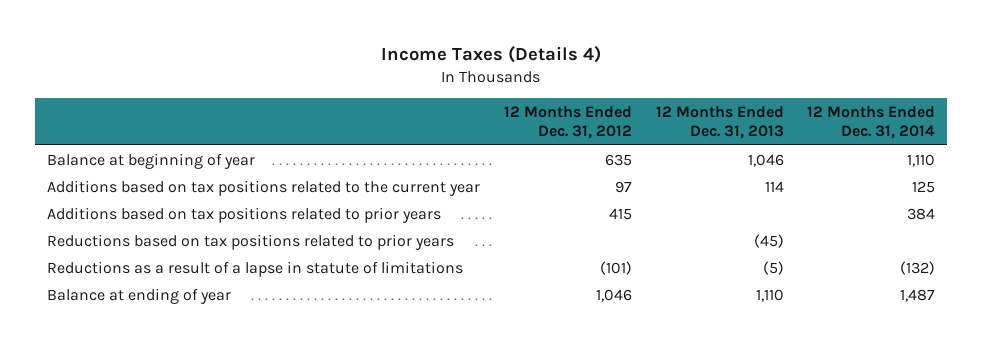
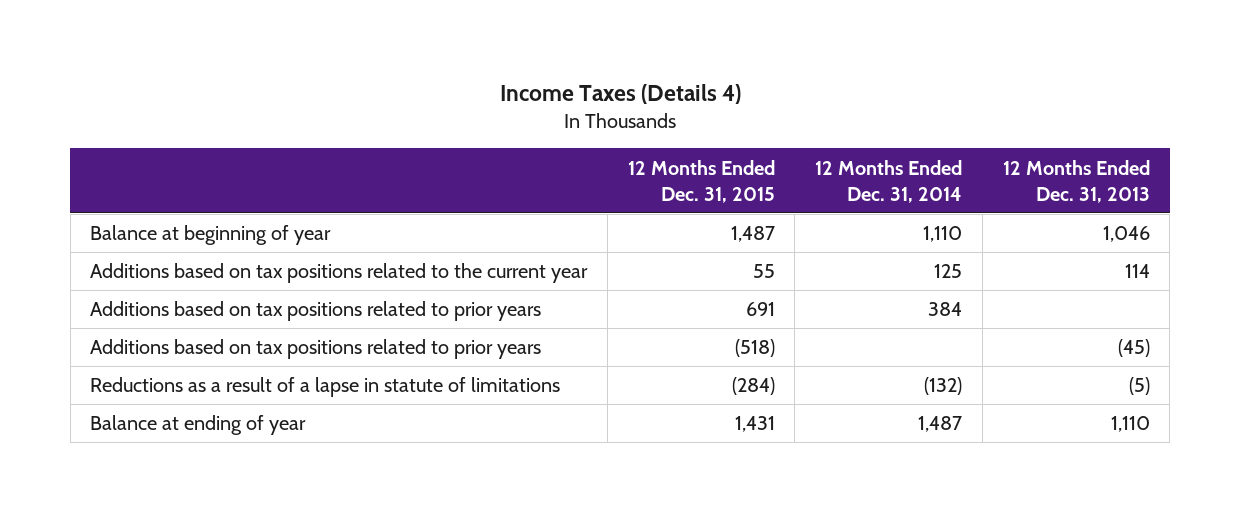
- | 12 Months Ended Dec. 31, 2012 | 12 Months Ended Dec. 31, 2013 | 12 Months Ended Dec. 31, 2014
+ | 12 Months Ended Dec. 31, 2015 | 12 Months Ended Dec. 31, 2014 | 12 Months Ended Dec. 31, 2013
- Reductions based on tax positions related to prior years | | (45) |
+ Additions based on tax positions related to prior years | (518) | | (45)

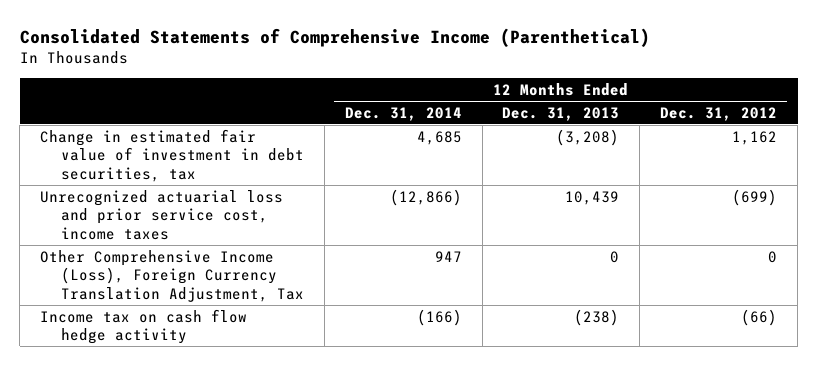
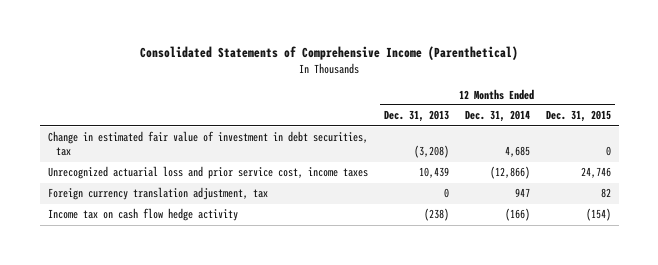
- | 12 Months Ended Dec. 31, 2014 | 12 Months Ended Dec. 31, 2013 | 12 Months Ended Dec. 31, 2012
+ | 12 Months Ended Dec. 31, 2013 | 12 Months Ended Dec. 31, 2014 | 12 Months Ended Dec. 31, 2015
- Other Comprehensive Income (Loss), Foreign Currency Translation Adjustment, Tax | 947 | 0 | 0
+ Foreign currency translation adjustment, tax | 0 | 947 | 82

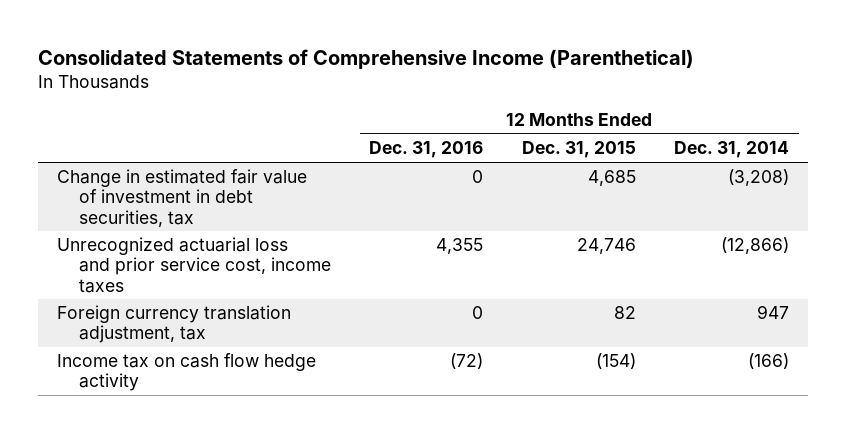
- | 12 Months Ended Dec. 31, 2013 | 12 Months Ended Dec. 31, 2014 | 12 Months Ended Dec. 31, 2015
+ | 12 Months Ended Dec. 31, 2016 | 12 Months Ended Dec. 31, 2015 | 12 Months Ended Dec. 31, 2014
- Change in estimated fair value of investment in debt securities, tax | (3,208) | 4,685 | 0
+ Change in estimated fair value of investment in debt securities, tax | 0 | 4,685 | (3,208)

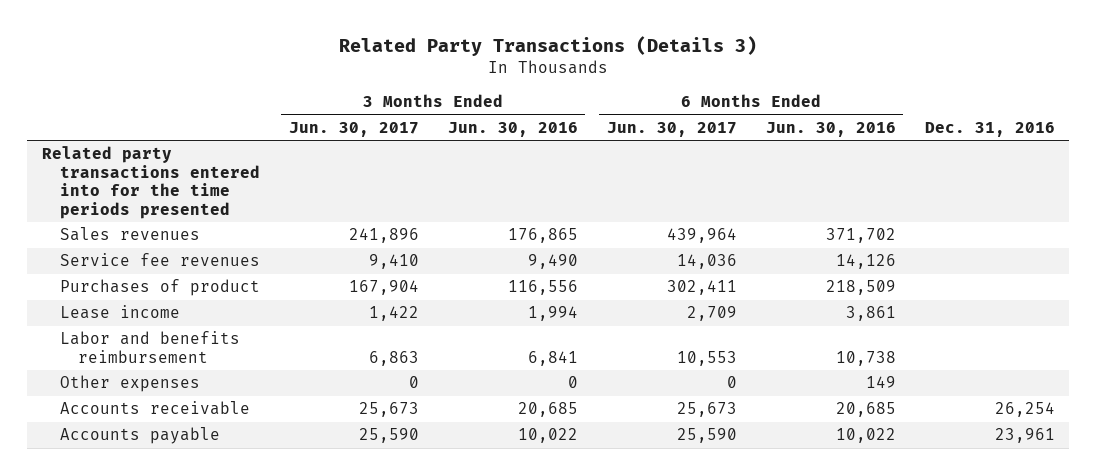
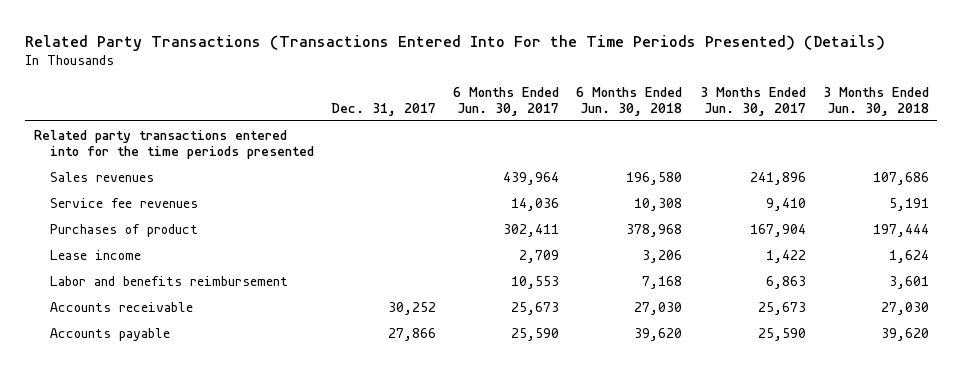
- Related Party Transactions (Details 3)
+ Related Party Transactions (Transactions Entered Into For the Time Periods Presented) (Details)
- | 3 Months Ended Jun. 30, 2017 | 3 Months Ended Jun. 30, 2016 | 6 Months Ended Jun. 30, 2017 | 6 Months Ended Jun. 30, 2016 | Dec. 31, 2016
+ | Dec. 31, 2017 | 6 Months Ended Jun. 30, 2017 | 6 Months Ended Jun. 30, 2018 | 3 Months Ended Jun. 30, 2017 | 3 Months Ended Jun. 30, 2018
- Other expenses | 0 | 0 | 0 | 149 |

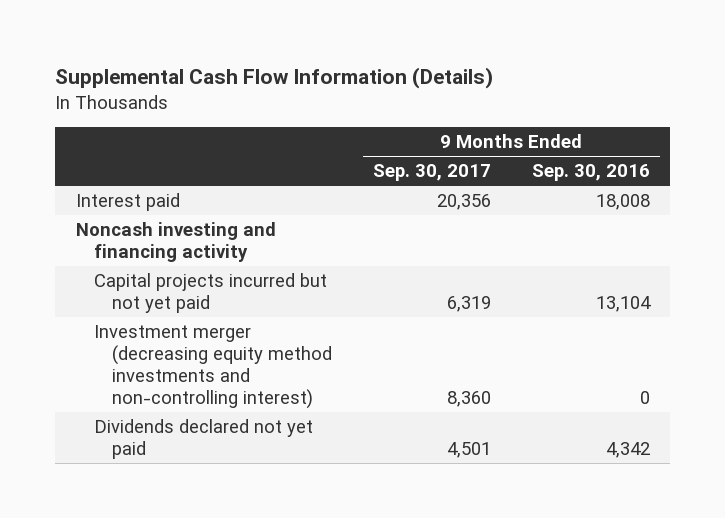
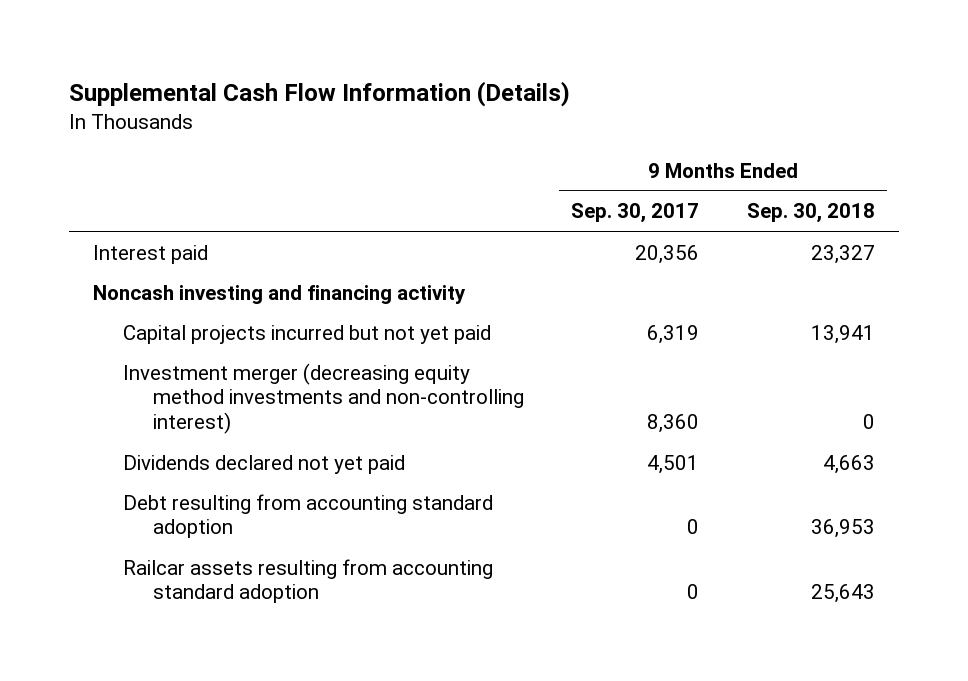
- | 9 Months Ended Sep. 30, 2017 | 9 Months Ended Sep. 30, 2016
+ | 9 Months Ended Sep. 30, 2017 | 9 Months Ended Sep. 30, 2018
+ Debt resulting from accounting standard adoption | 0 | 36,953
+ Railcar assets resulting from accounting standard adoption | 0 | 25,643

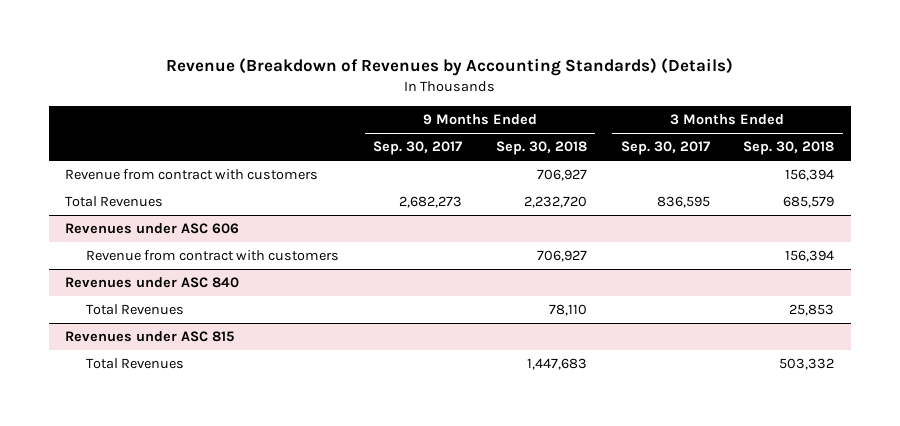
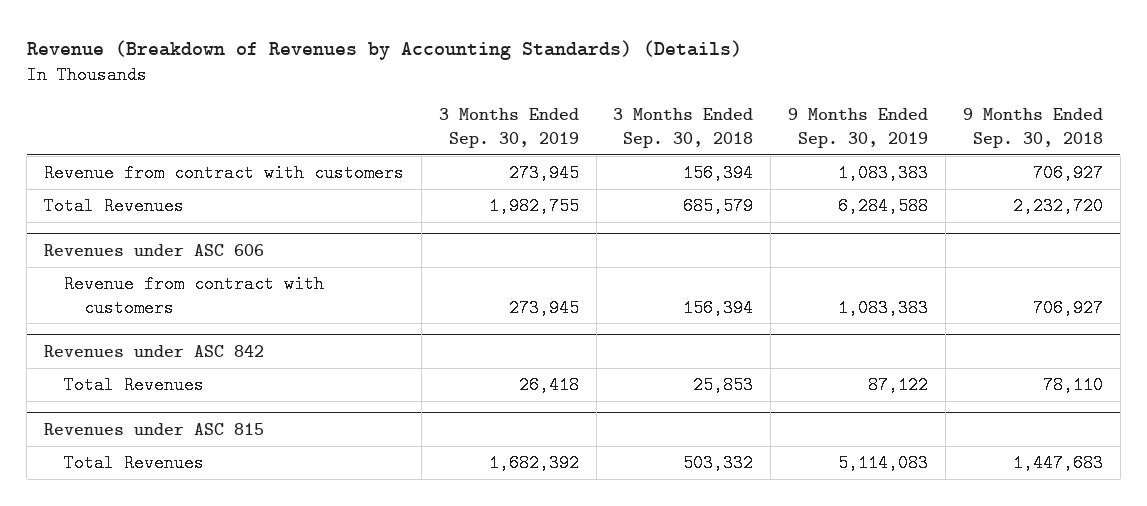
- | 9 Months Ended Sep. 30, 2017 | 9 Months Ended Sep. 30, 2018 | 3 Months Ended Sep. 30, 2017 | 3 Months Ended Sep. 30, 2018
+ | 3 Months Ended Sep. 30, 2019 | 3 Months Ended Sep. 30, 2018 | 9 Months Ended Sep. 30, 2019 | 9 Months Ended Sep. 30, 2018
- Revenues under ASC 840
+ Revenues under ASC 842

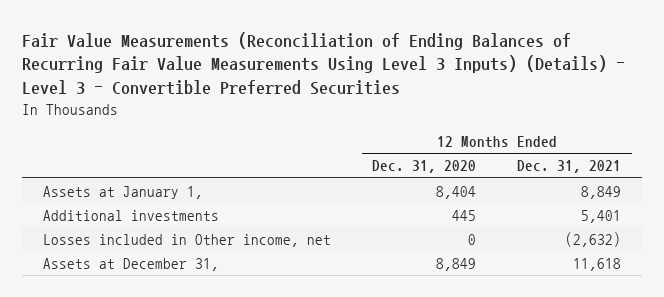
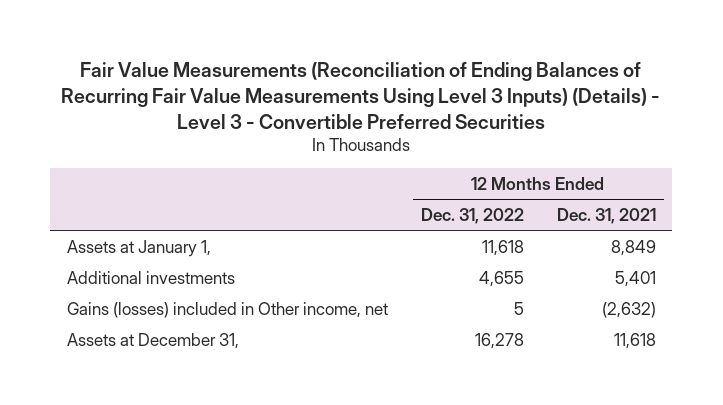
- | 12 Months Ended Dec. 31, 2020 | 12 Months Ended Dec. 31, 2021
+ | 12 Months Ended Dec. 31, 2022 | 12 Months Ended Dec. 31, 2021
- Losses included in Other income, net | 0 | (2,632)
+ Gains (losses) included in Other income, net | 5 | (2,632)

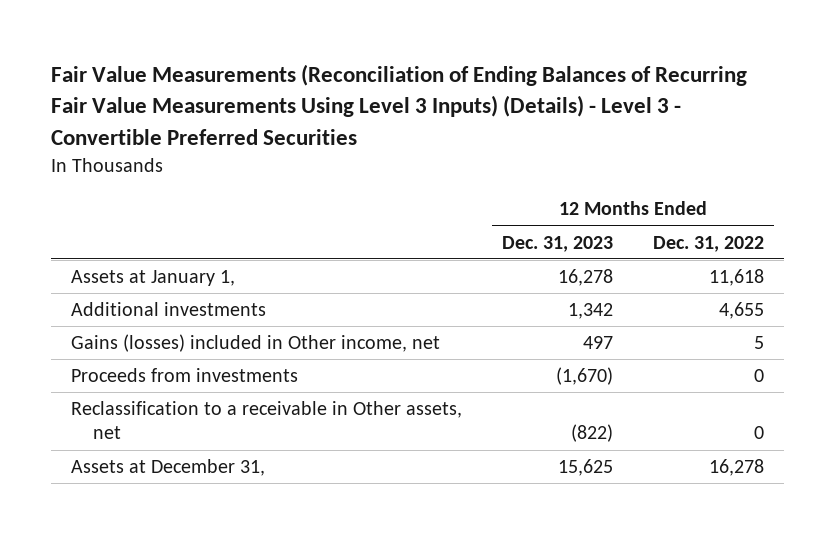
- | 12 Months Ended Dec. 31, 2022 | 12 Months Ended Dec. 31, 2021
+ | 12 Months Ended Dec. 31, 2023 | 12 Months Ended Dec. 31, 2022
+ Proceeds from investments | (1,670) | 0
+ Reclassification to a receivable in Other assets, net | (822) | 0

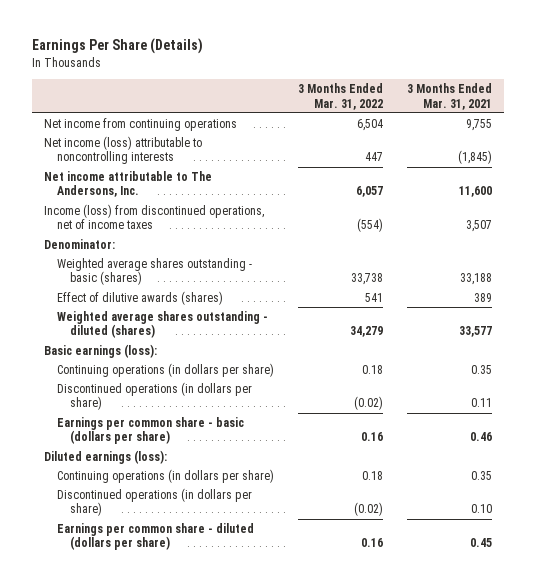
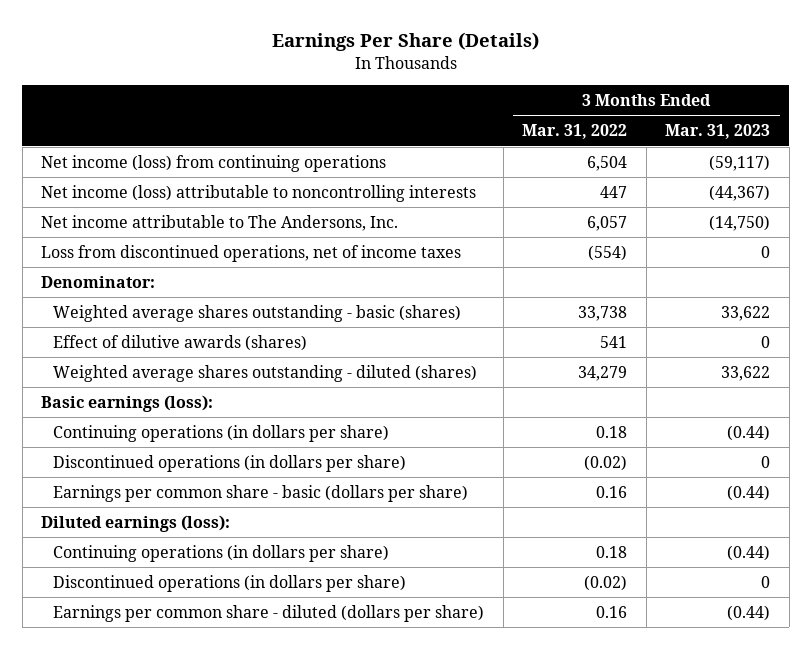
- | 3 Months Ended Mar. 31, 2022 | 3 Months Ended Mar. 31, 2021
+ | 3 Months Ended Mar. 31, 2022 | 3 Months Ended Mar. 31, 2023
- Net income from continuing operations | 6,504 | 9,755
+ Net income (loss) from continuing operations | 6,504 | (59,117)
- Income (loss) from discontinued operations, net of income taxes | (554) | 3,507
+ Loss from discontinued operations, net of income taxes | (554) | 0

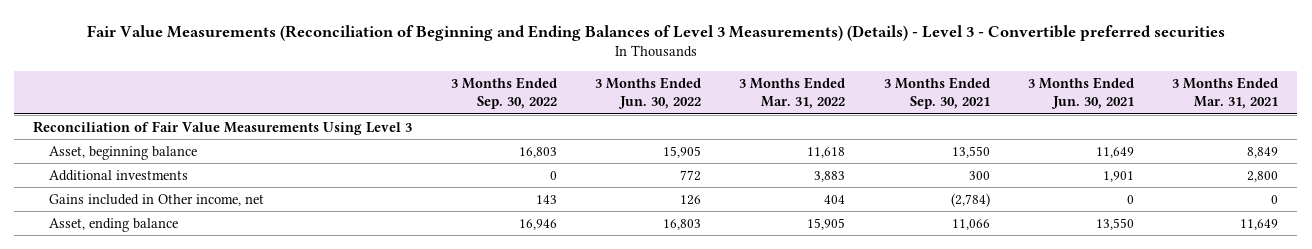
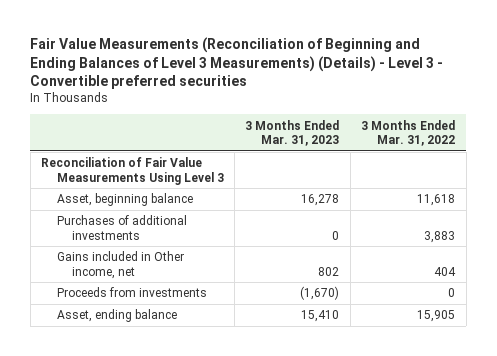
- | 3 Months Ended Sep. 30, 2022 | 3 Months Ended Jun. 30, 2022 | 3 Months Ended Mar. 31, 2022 | 3 Months Ended Sep. 30, 2021 | 3 Months Ended Jun. 30, 2021 | 3 Months Ended Mar. 31, 2021
+ | 3 Months Ended Mar. 31, 2023 | 3 Months Ended Mar. 31, 2022
- Additional investments | 0 | 772 | 3,883 | 300 | 1,901 | 2,800
+ Purchases of additional investments | 0 | 3,883
+ Proceeds from investments | (1,670) | 0

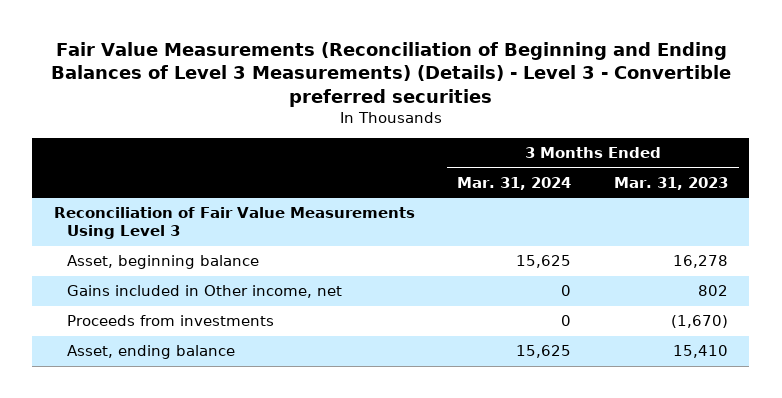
- | 3 Months Ended Mar. 31, 2023 | 3 Months Ended Mar. 31, 2022
+ | 3 Months Ended Mar. 31, 2024 | 3 Months Ended Mar. 31, 2023
- Purchases of additional investments | 0 | 3,883

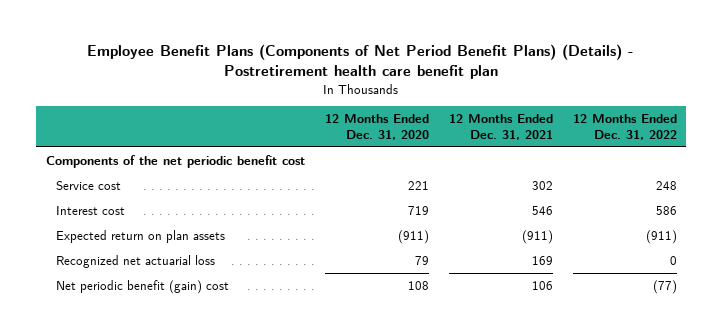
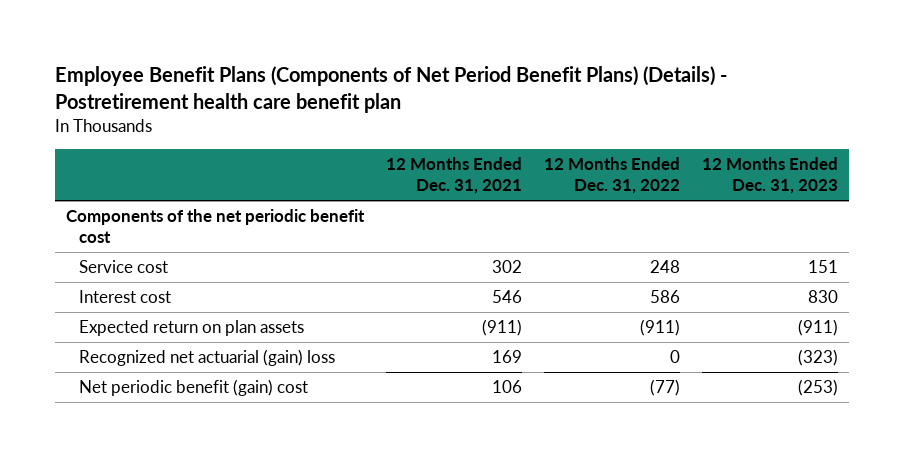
- | 12 Months Ended Dec. 31, 2020 | 12 Months Ended Dec. 31, 2021 | 12 Months Ended Dec. 31, 2022
+ | 12 Months Ended Dec. 31, 2021 | 12 Months Ended Dec. 31, 2022 | 12 Months Ended Dec. 31, 2023
- Recognized net actuarial loss | 79 | 169 | 0
+ Recognized net actuarial (gain) loss | 169 | 0 | (323)

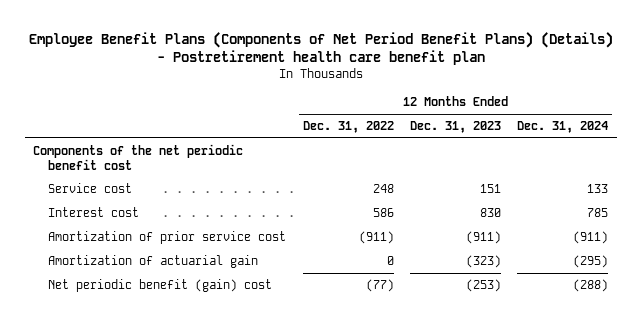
- | 12 Months Ended Dec. 31, 2021 | 12 Months Ended Dec. 31, 2022 | 12 Months Ended Dec. 31, 2023
+ | 12 Months Ended Dec. 31, 2022 | 12 Months Ended Dec. 31, 2023 | 12 Months Ended Dec. 31, 2024
- Expected return on plan assets | (911) | (911) | (911)
- Recognized net actuarial (gain) loss | 169 | 0 | (323)
+ Amortization of prior service cost | (911) | (911) | (911)
+ Amortization of actuarial gain | 0 | (323) | (295)

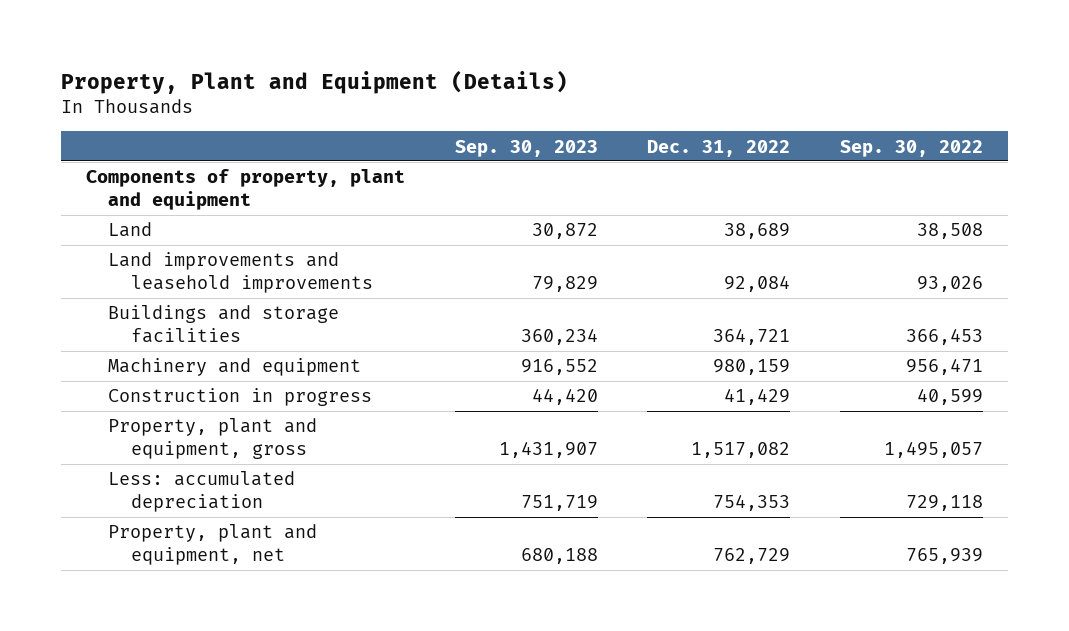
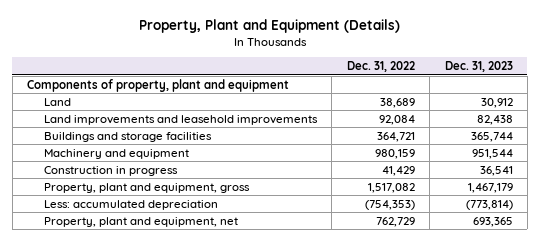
- | Sep. 30, 2023 | Dec. 31, 2022 | Sep. 30, 2022
+ | Dec. 31, 2022 | Dec. 31, 2023
- Less: accumulated depreciation | 751,719 | 754,353 | 729,118
+ Less: accumulated depreciation | (754,353) | (773,814)

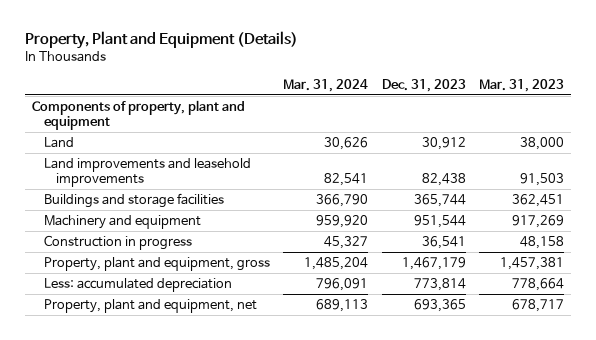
- | Dec. 31, 2022 | Dec. 31, 2023
+ | Mar. 31, 2024 | Dec. 31, 2023 | Mar. 31, 2023
- Less: accumulated depreciation | (754,353) | (773,814)
+ Less: accumulated depreciation | 796,091 | 773,814 | 778,664

